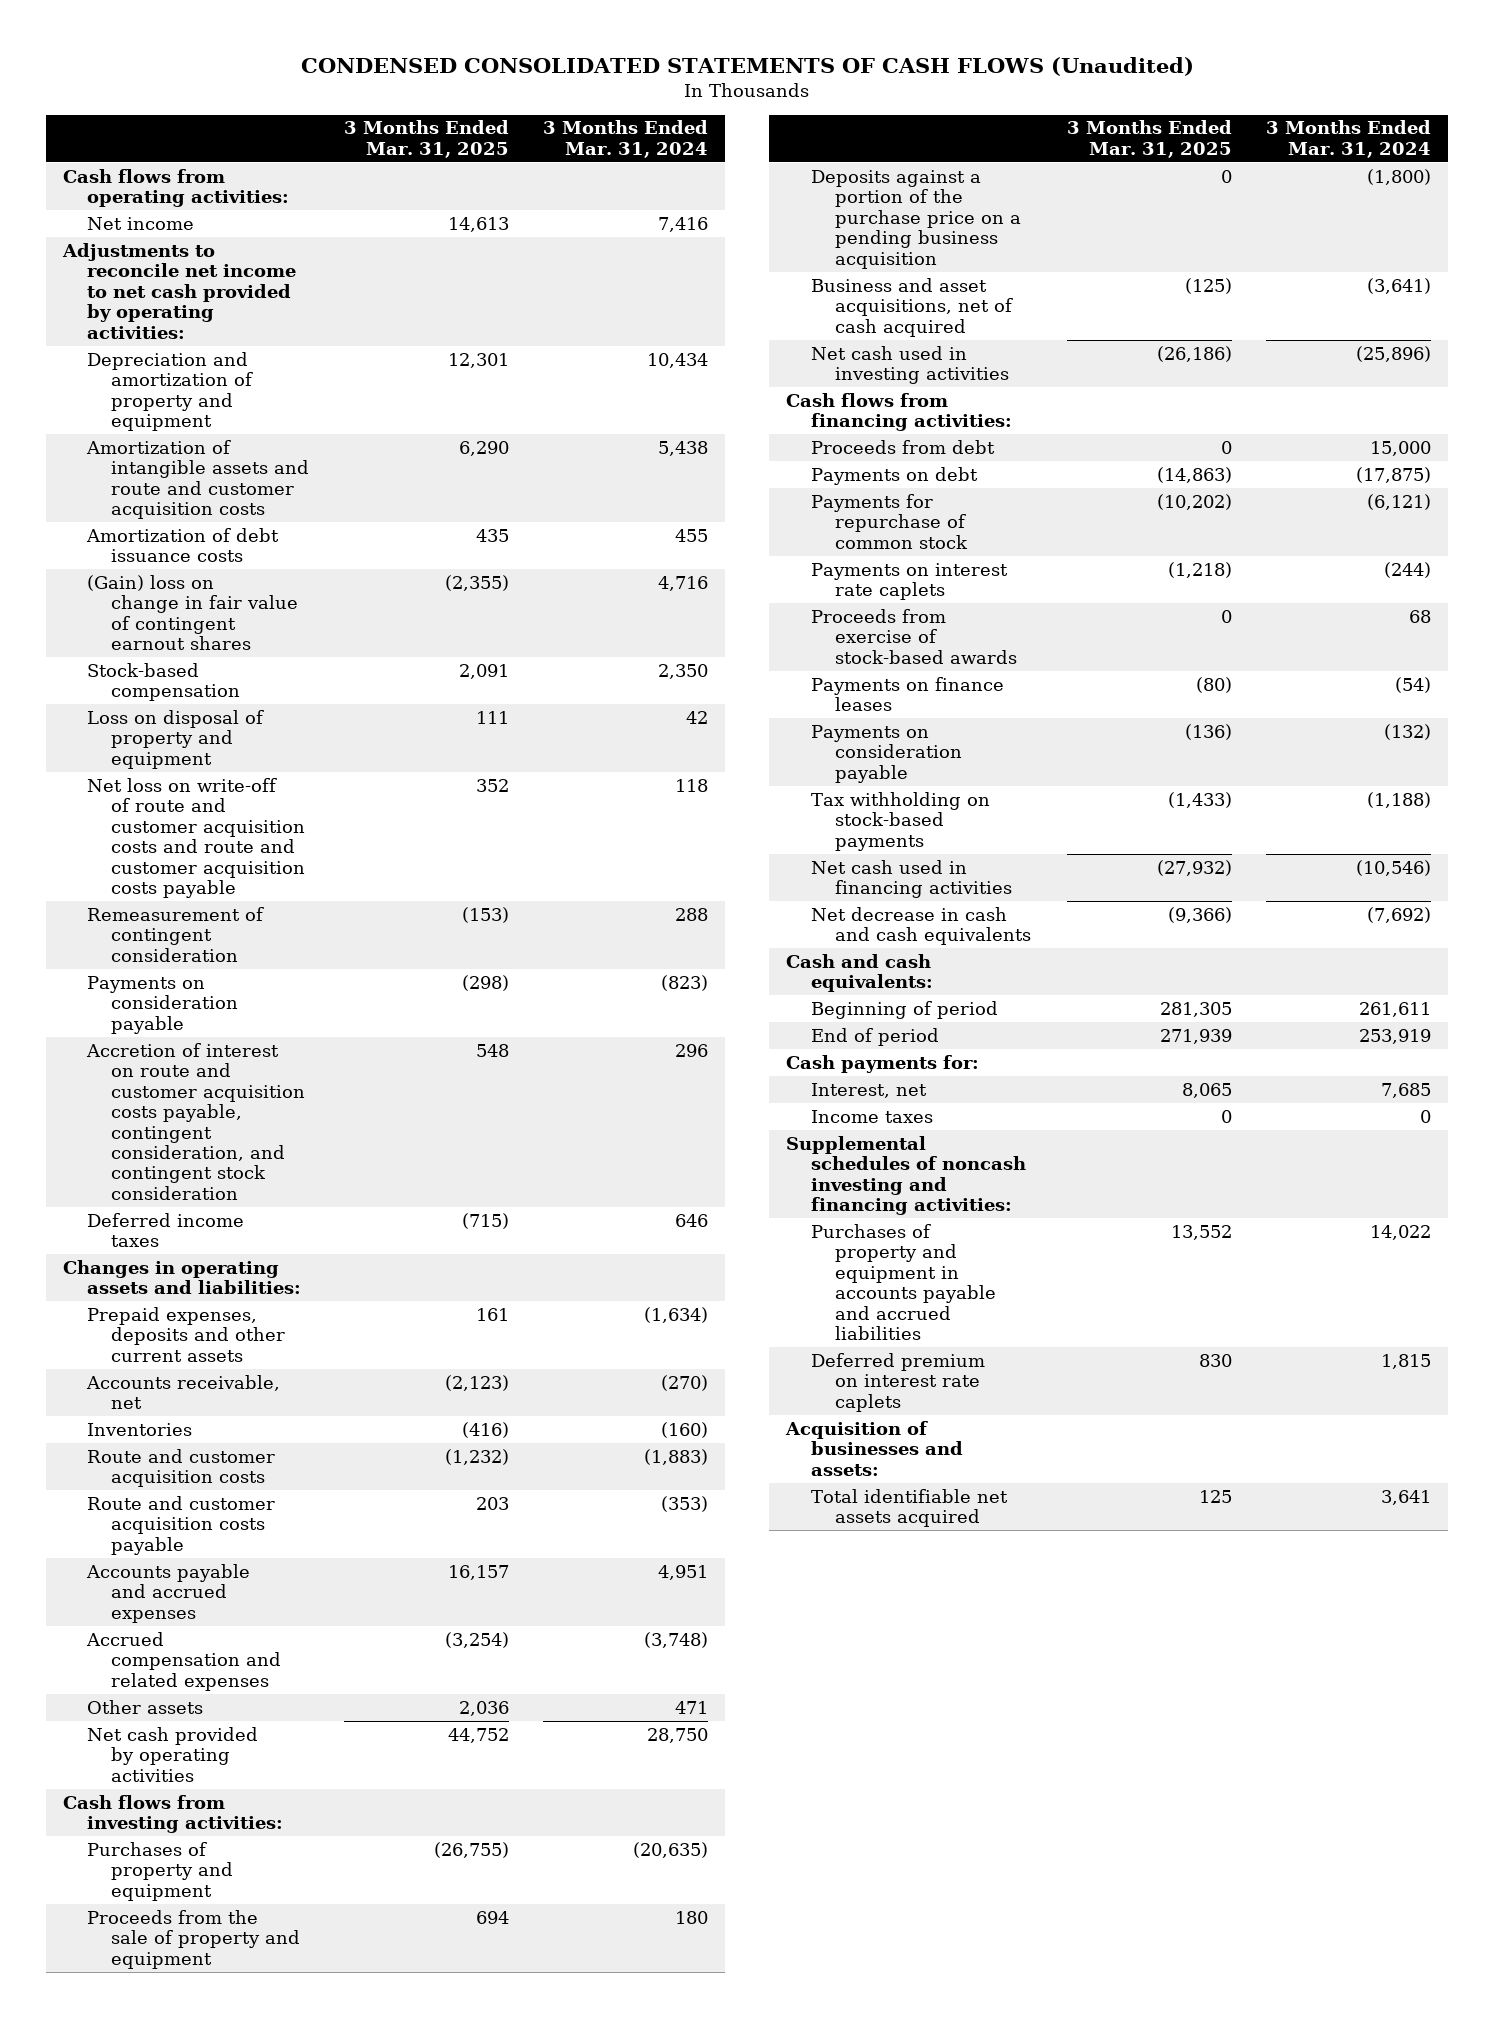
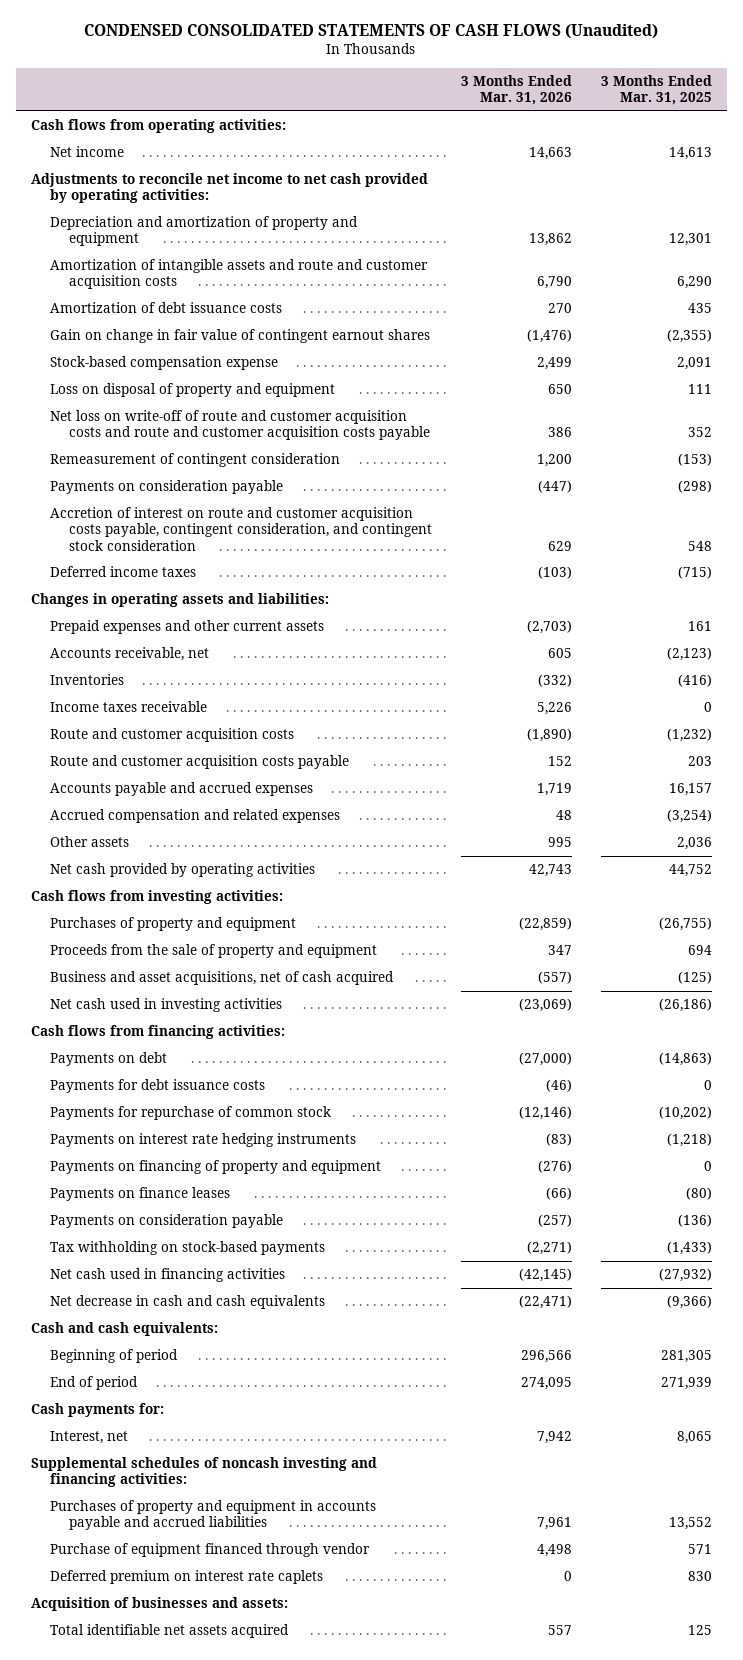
- | 3 Months Ended Mar. 31, 2025 | 3 Months Ended Mar. 31, 2024
+ | 3 Months Ended Mar. 31, 2026 | 3 Months Ended Mar. 31, 2025
- (Gain) loss on change in fair value of contingent earnout shares | (2,355) | 4,716
- Stock-based compensation | 2,091 | 2,350
+ Gain on change in fair value of contingent earnout shares | (1,476) | (2,355)
+ Stock-based compensation expense | 2,499 | 2,091
- Prepaid expenses, deposits and other current assets | 161 | (1,634)
+ Prepaid expenses and other current assets | (2,703) | 161
+ Income taxes receivable | 5,226 | 0
- Deposits against a portion of the purchase price on a pending business acquisition | 0 | (1,800)
- Proceeds from debt | 0 | 15,000
+ Payments for debt issuance costs | (46) | 0
- Payments on interest rate caplets | (1,218) | (244)
- Proceeds from exercise of stock-based awards | 0 | 68
+ Payments on interest rate hedging instruments | (83) | (1,218)
+ Payments on financing of property and equipment | (276) | 0
- Income taxes | 0 | 0
+ Purchase of equipment financed through vendor | 4,498 | 571

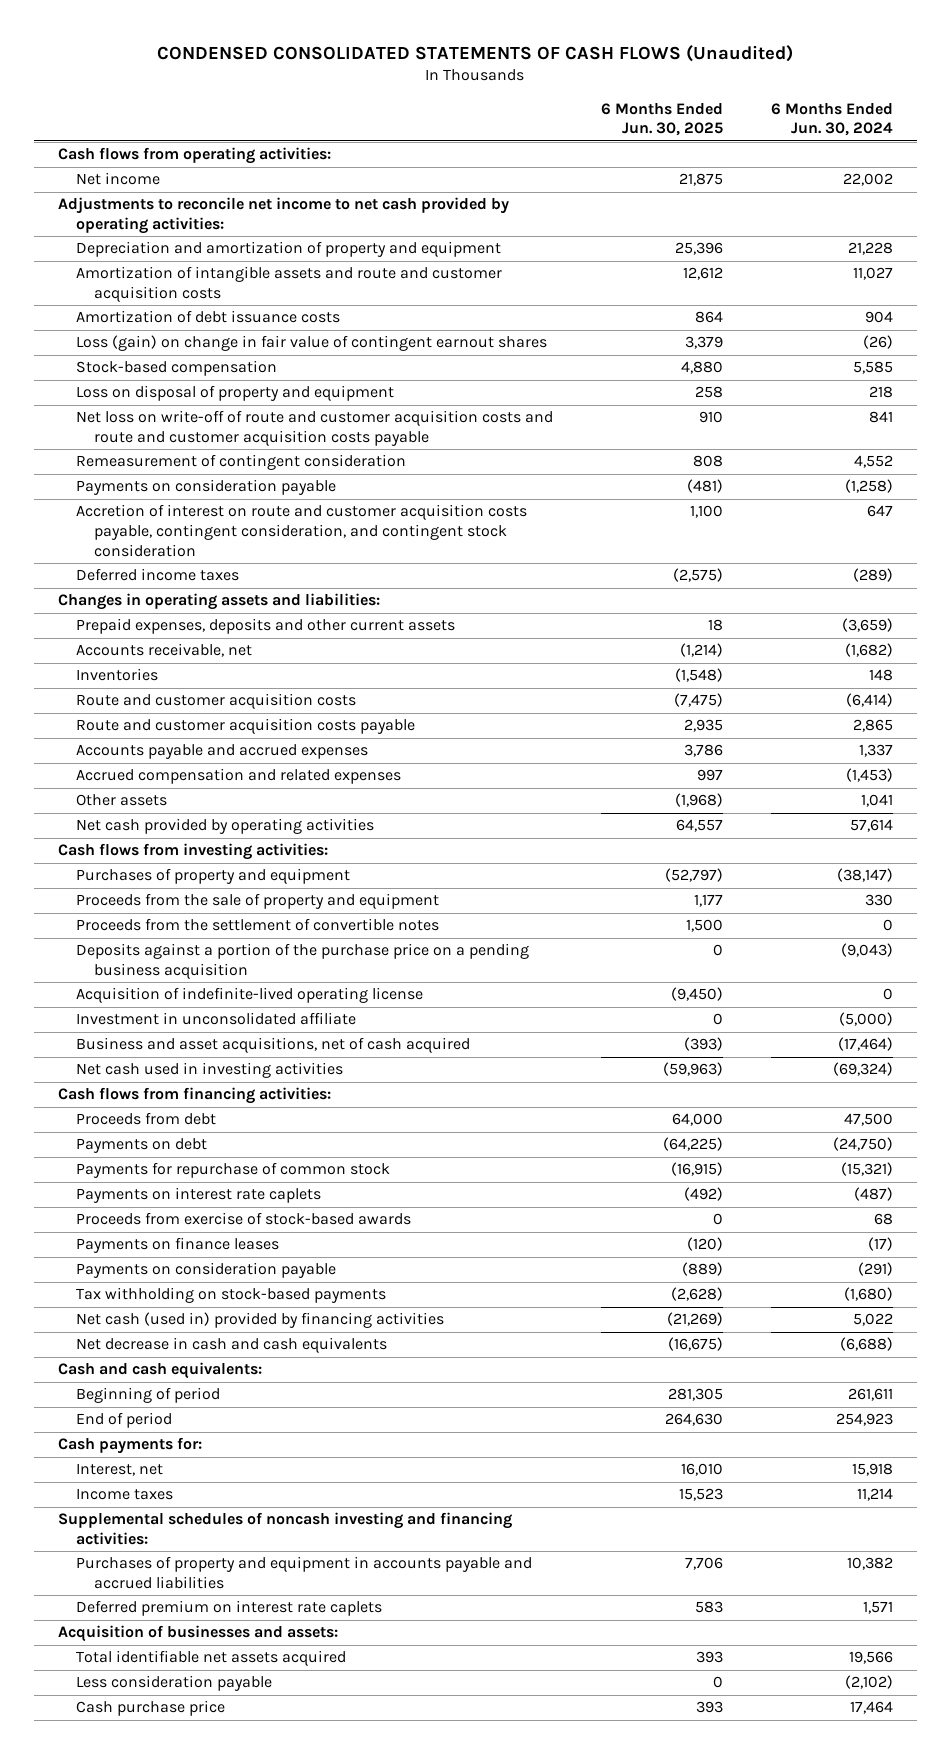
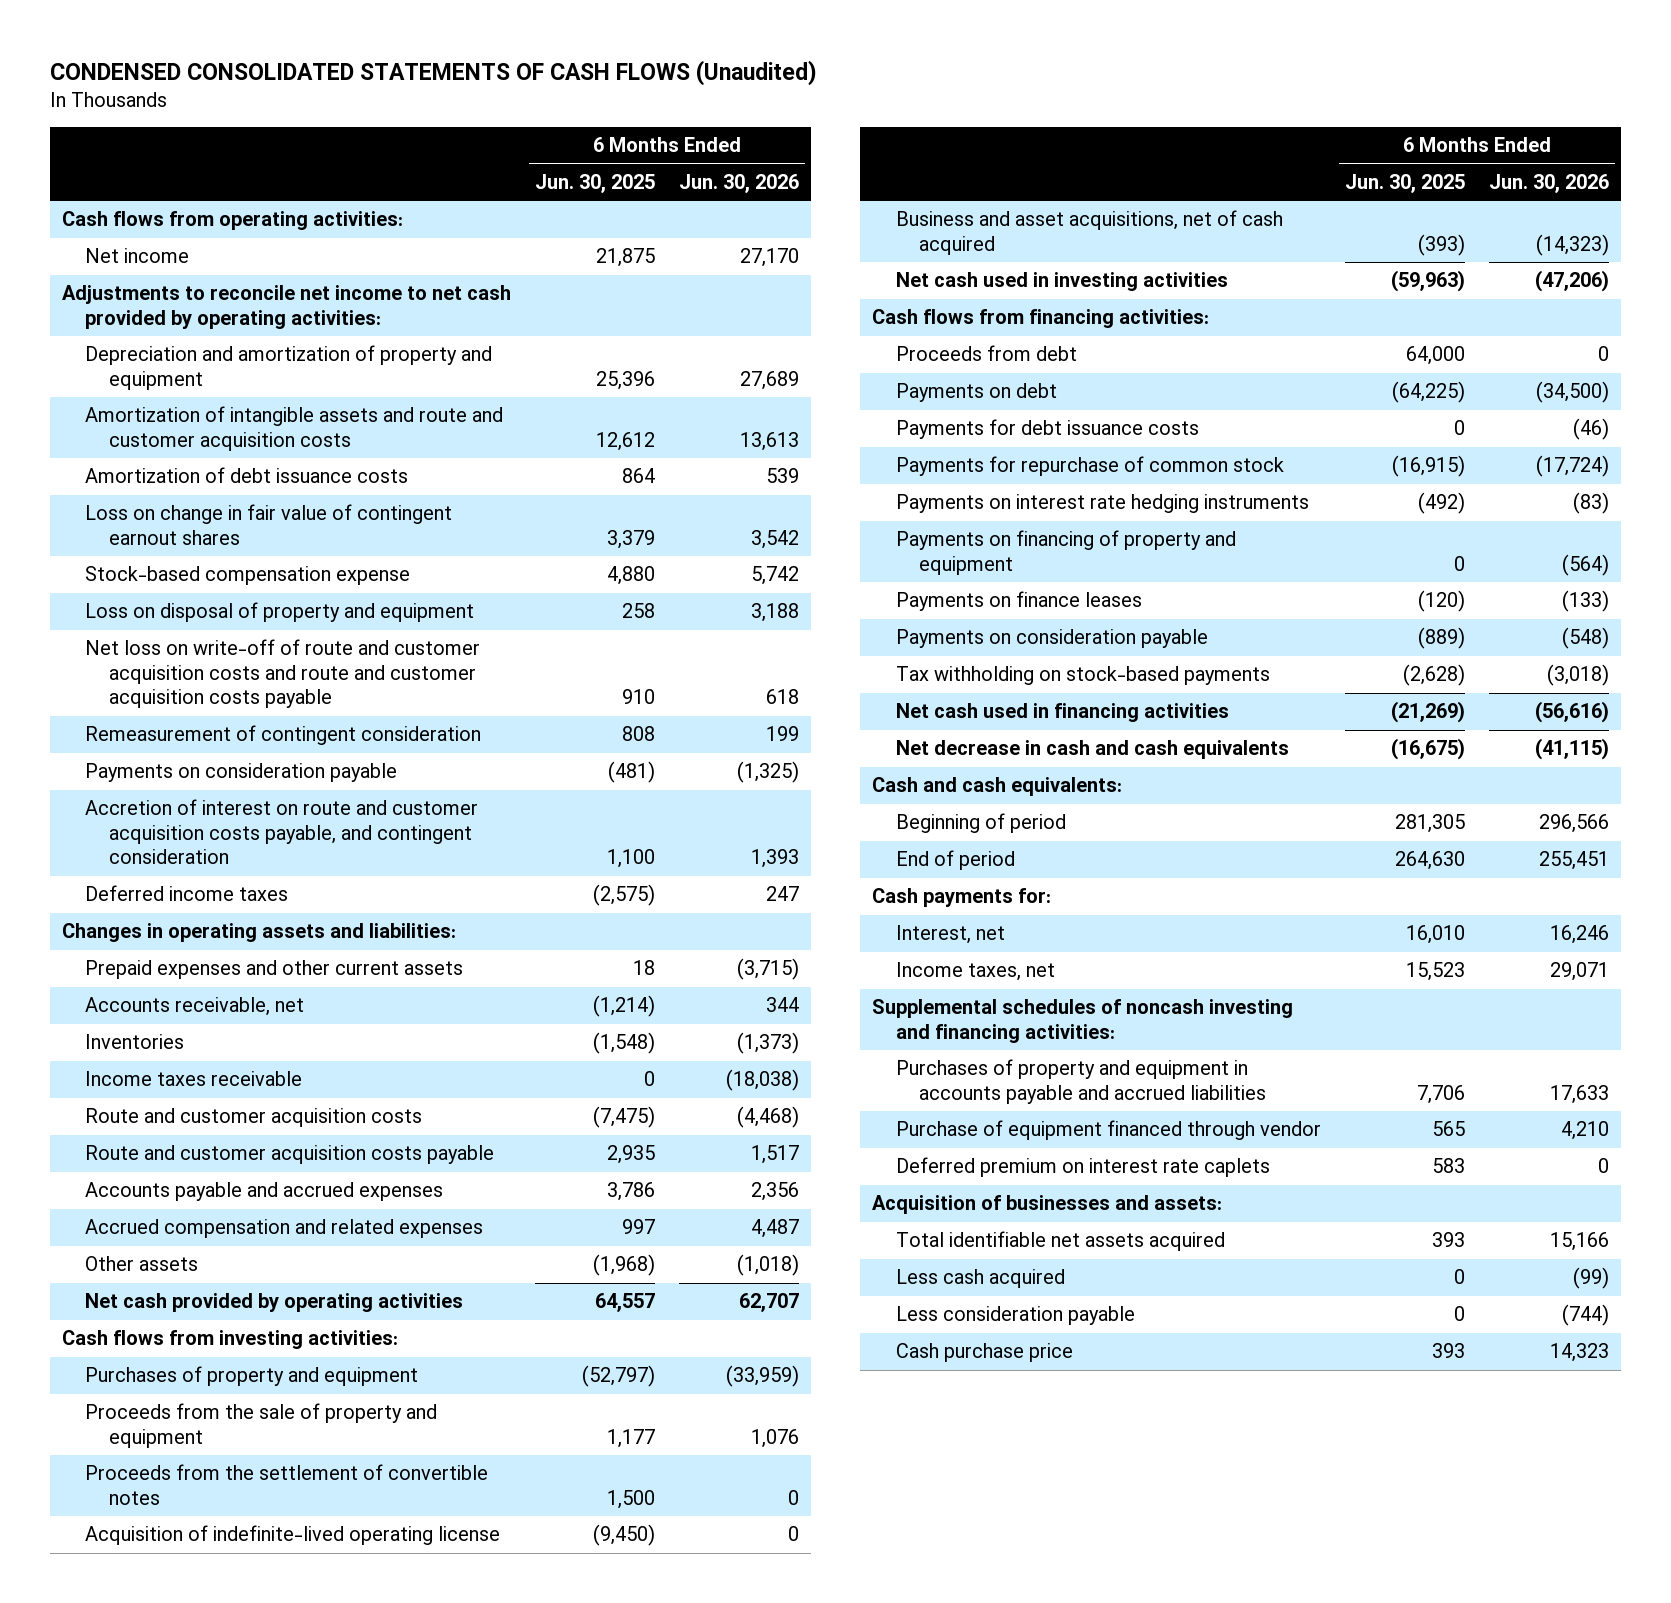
- | 6 Months Ended Jun. 30, 2025 | 6 Months Ended Jun. 30, 2024
+ | 6 Months Ended Jun. 30, 2025 | 6 Months Ended Jun. 30, 2026
- Loss (gain) on change in fair value of contingent earnout shares | 3,379 | (26)
- Stock-based compensation | 4,880 | 5,585
+ Loss on change in fair value of contingent earnout shares | 3,379 | 3,542
+ Stock-based compensation expense | 4,880 | 5,742
- Accretion of interest on route and customer acquisition costs payable, contingent consideration, and contingent stock consideration | 1,100 | 647
+ Accretion of interest on route and customer acquisition costs payable, and contingent consideration | 1,100 | 1,393
- Prepaid expenses, deposits and other current assets | 18 | (3,659)
+ Prepaid expenses and other current assets | 18 | (3,715)
+ Income taxes receivable | 0 | (18,038)
- Deposits against a portion of the purchase price on a pending business acquisition | 0 | (9,043)
- Investment in unconsolidated affiliate | 0 | (5,000)
+ Payments for debt issuance costs | 0 | (46)
- Payments on interest rate caplets | (492) | (487)
- Proceeds from exercise of stock-based awards | 0 | 68
+ Payments on interest rate hedging instruments | (492) | (83)
+ Payments on financing of property and equipment | 0 | (564)
- Net cash (used in) provided by financing activities | (21,269) | 5,022
+ Net cash used in financing activities | (21,269) | (56,616)
- Income taxes | 15,523 | 11,214
+ Income taxes, net | 15,523 | 29,071
+ Purchase of equipment financed through vendor | 565 | 4,210
+ Less cash acquired | 0 | (99)

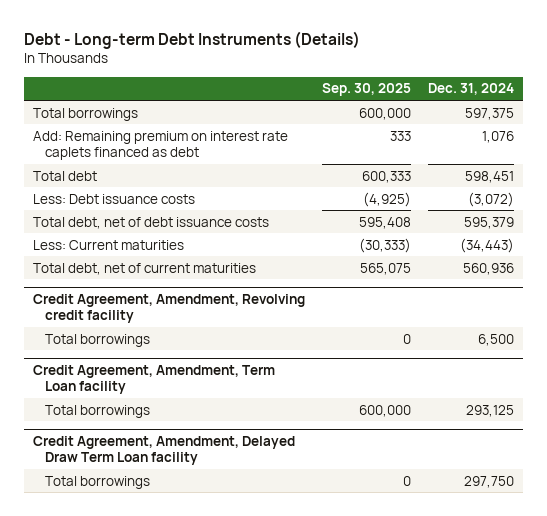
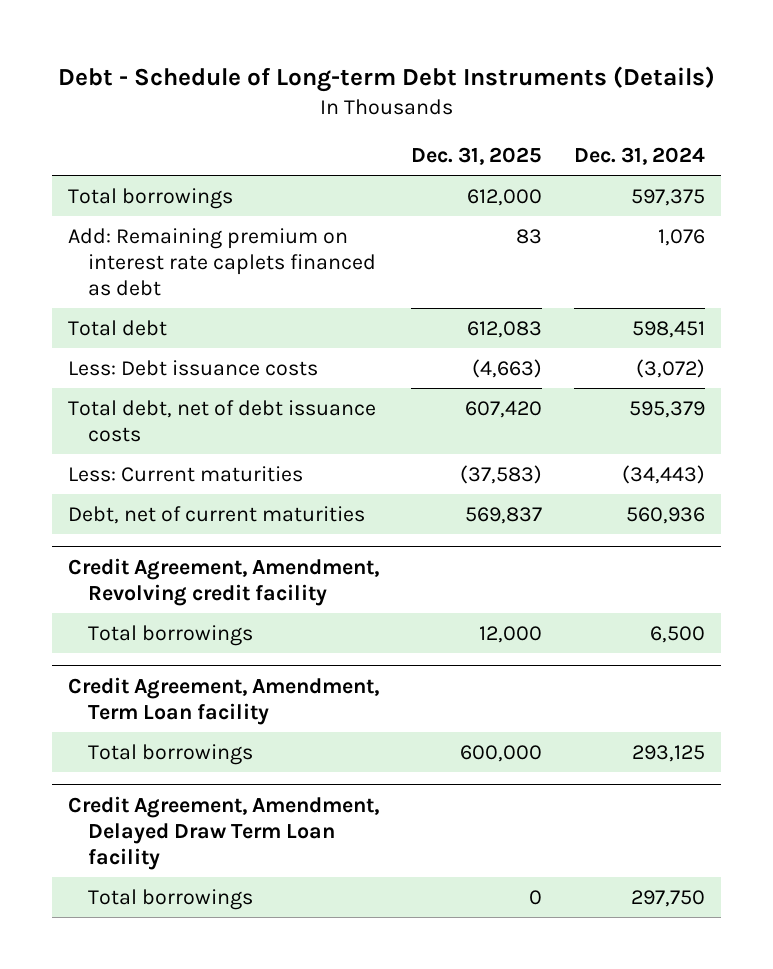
- Debt - Long-term Debt Instruments (Details)
+ Debt - Schedule of Long-term Debt Instruments (Details)
- | Sep. 30, 2025 | Dec. 31, 2024
+ | Dec. 31, 2025 | Dec. 31, 2024
- Total debt, net of current maturities | 565,075 | 560,936
+ Debt, net of current maturities | 569,837 | 560,936

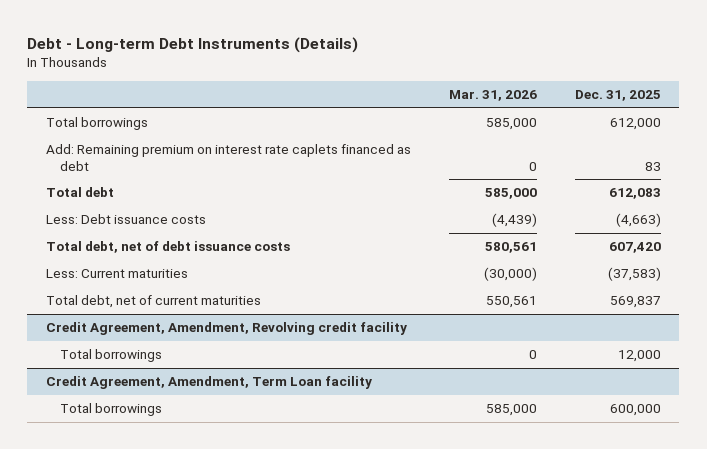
- Debt - Schedule of Long-term Debt Instruments (Details)
+ Debt - Long-term Debt Instruments (Details)
- | Dec. 31, 2025 | Dec. 31, 2024
+ | Mar. 31, 2026 | Dec. 31, 2025
- Debt, net of current maturities | 569,837 | 560,936
+ Total debt, net of current maturities | 550,561 | 569,837
- Credit Agreement, Amendment, Delayed Draw Term Loan facility
- Total borrowings | 0 | 297,750

